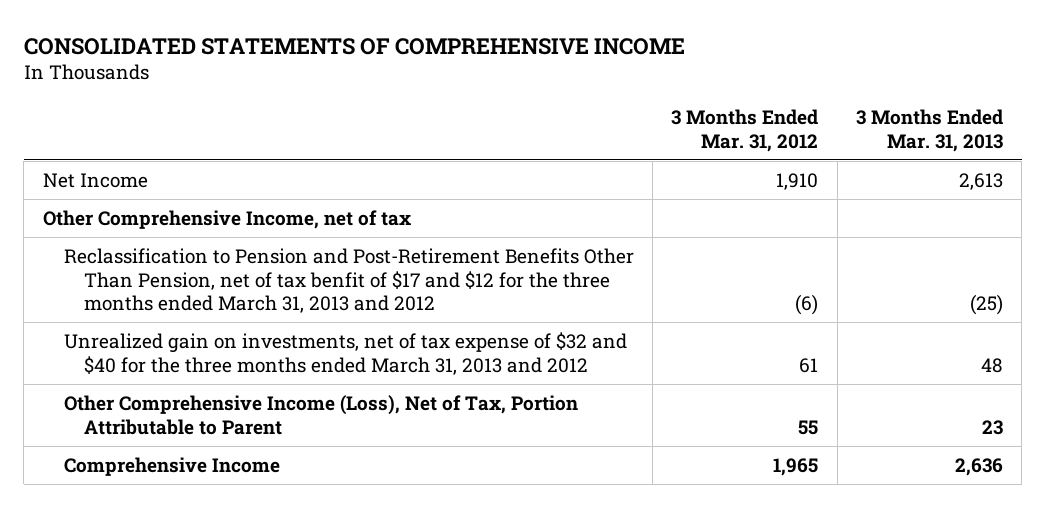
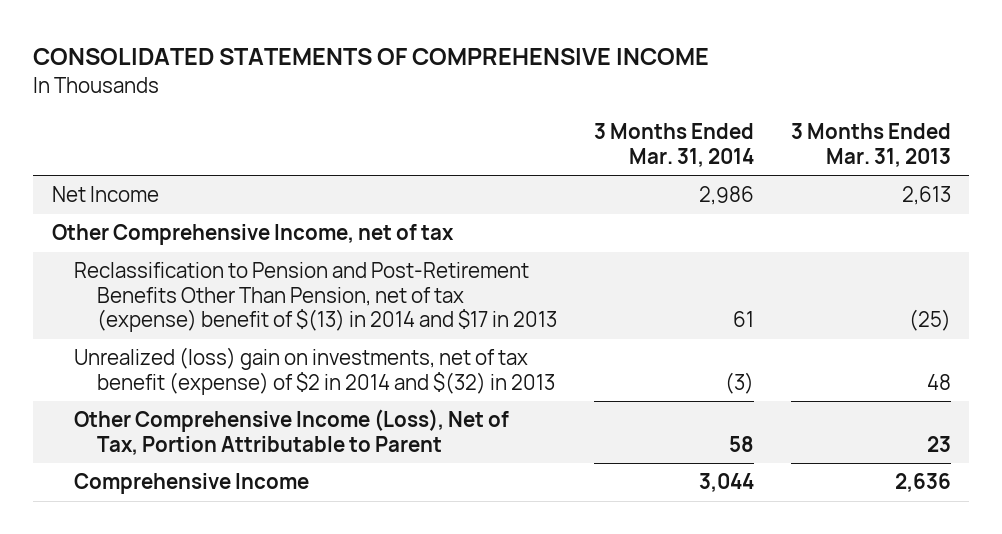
- | 3 Months Ended Mar. 31, 2012 | 3 Months Ended Mar. 31, 2013
+ | 3 Months Ended Mar. 31, 2014 | 3 Months Ended Mar. 31, 2013
- Reclassification to Pension and Post-Retirement Benefits Other Than Pension, net of tax benfit of $17 and $12 for the three months ended March 31, 2013 and 2012 | (6) | (25)
- Unrealized gain on investments, net of tax expense of $32 and $40 for the three months ended March 31, 2013 and 2012 | 61 | 48
+ Reclassification to Pension and Post-Retirement Benefits Other Than Pension, net of tax (expense) benefit of $(13) in 2014 and $17 in 2013 | 61 | (25)
+ Unrealized (loss) gain on investments, net of tax benefit (expense) of $2 in 2014 and $(32) in 2013 | (3) | 48

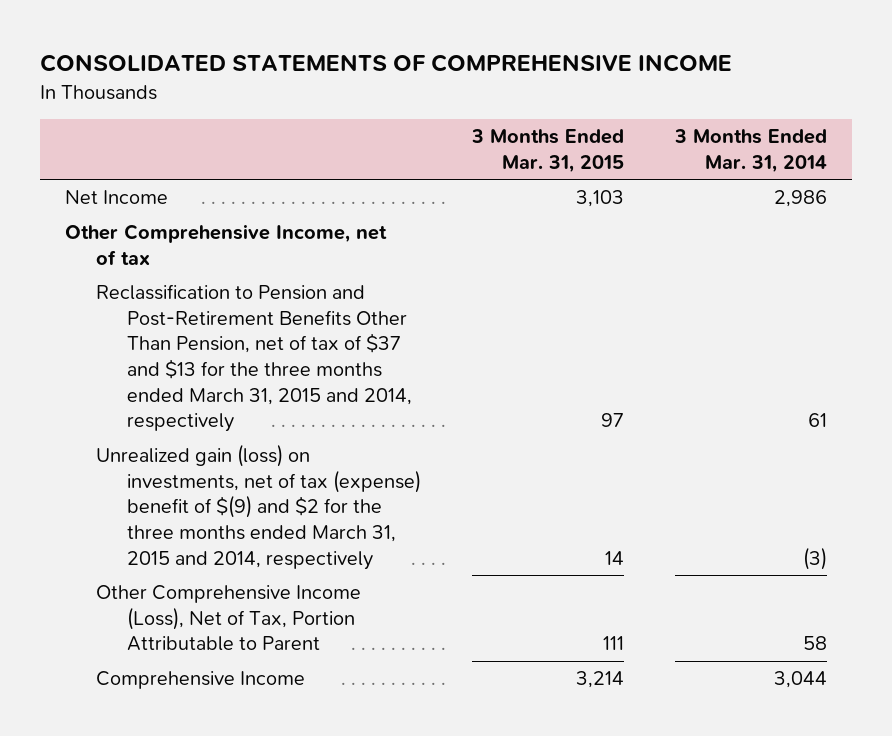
- | 3 Months Ended Mar. 31, 2014 | 3 Months Ended Mar. 31, 2013
+ | 3 Months Ended Mar. 31, 2015 | 3 Months Ended Mar. 31, 2014
- Reclassification to Pension and Post-Retirement Benefits Other Than Pension, net of tax (expense) benefit of $(13) in 2014 and $17 in 2013 | 61 | (25)
- Unrealized (loss) gain on investments, net of tax benefit (expense) of $2 in 2014 and $(32) in 2013 | (3) | 48
+ Reclassification to Pension and Post-Retirement Benefits Other Than Pension, net of tax of $37 and $13 for the three months ended March 31, 2015 and 2014, respectively | 97 | 61
+ Unrealized gain (loss) on investments, net of tax (expense) benefit of $(9) and $2 for the three months ended March 31, 2015 and 2014, respectively | 14 | (3)

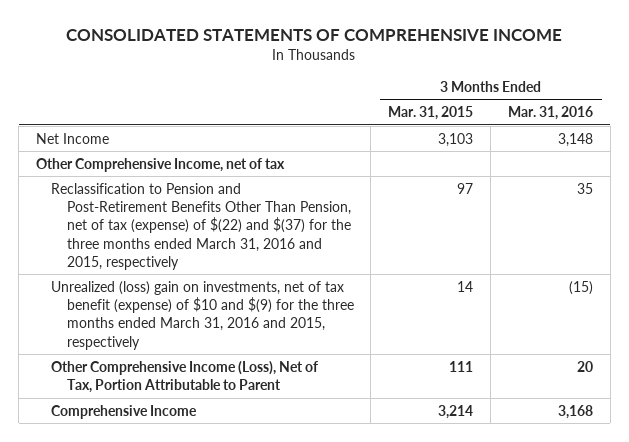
- | 3 Months Ended Mar. 31, 2015 | 3 Months Ended Mar. 31, 2014
+ | 3 Months Ended Mar. 31, 2015 | 3 Months Ended Mar. 31, 2016
- Reclassification to Pension and Post-Retirement Benefits Other Than Pension, net of tax of $37 and $13 for the three months ended March 31, 2015 and 2014, respectively | 97 | 61
- Unrealized gain (loss) on investments, net of tax (expense) benefit of $(9) and $2 for the three months ended March 31, 2015 and 2014, respectively | 14 | (3)
+ Reclassification to Pension and Post-Retirement Benefits Other Than Pension, net of tax (expense) of $(22) and $(37) for the three months ended March 31, 2016 and 2015, respectively | 97 | 35
+ Unrealized (loss) gain on investments, net of tax benefit (expense) of $10 and $(9) for the three months ended March 31, 2016 and 2015, respectively | 14 | (15)

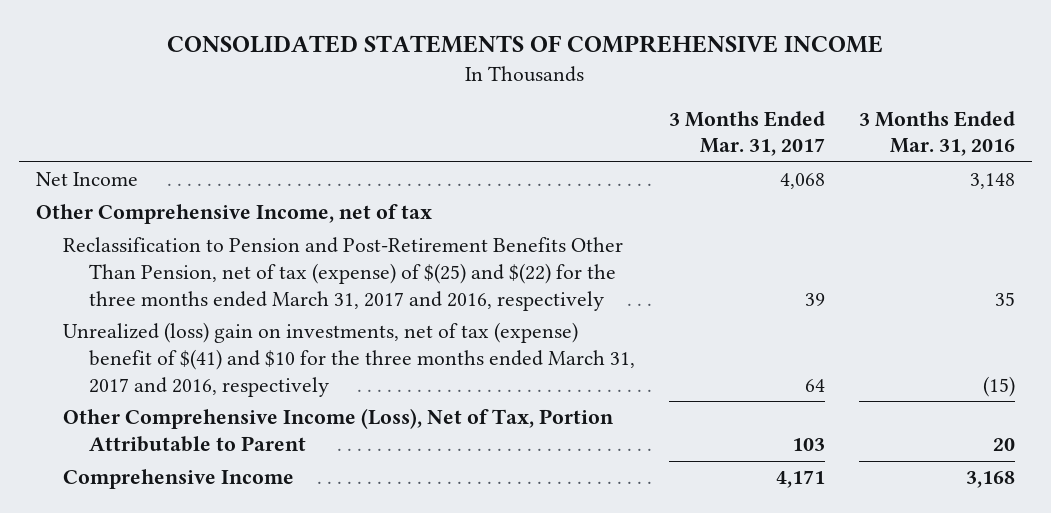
- | 3 Months Ended Mar. 31, 2015 | 3 Months Ended Mar. 31, 2016
+ | 3 Months Ended Mar. 31, 2017 | 3 Months Ended Mar. 31, 2016
- Reclassification to Pension and Post-Retirement Benefits Other Than Pension, net of tax (expense) of $(22) and $(37) for the three months ended March 31, 2016 and 2015, respectively | 97 | 35
- Unrealized (loss) gain on investments, net of tax benefit (expense) of $10 and $(9) for the three months ended March 31, 2016 and 2015, respectively | 14 | (15)
+ Reclassification to Pension and Post-Retirement Benefits Other Than Pension, net of tax (expense) of $(25) and $(22) for the three months ended March 31, 2017 and 2016, respectively | 39 | 35
+ Unrealized (loss) gain on investments, net of tax (expense) benefit of $(41) and $10 for the three months ended March 31, 2017 and 2016, respectively | 64 | (15)

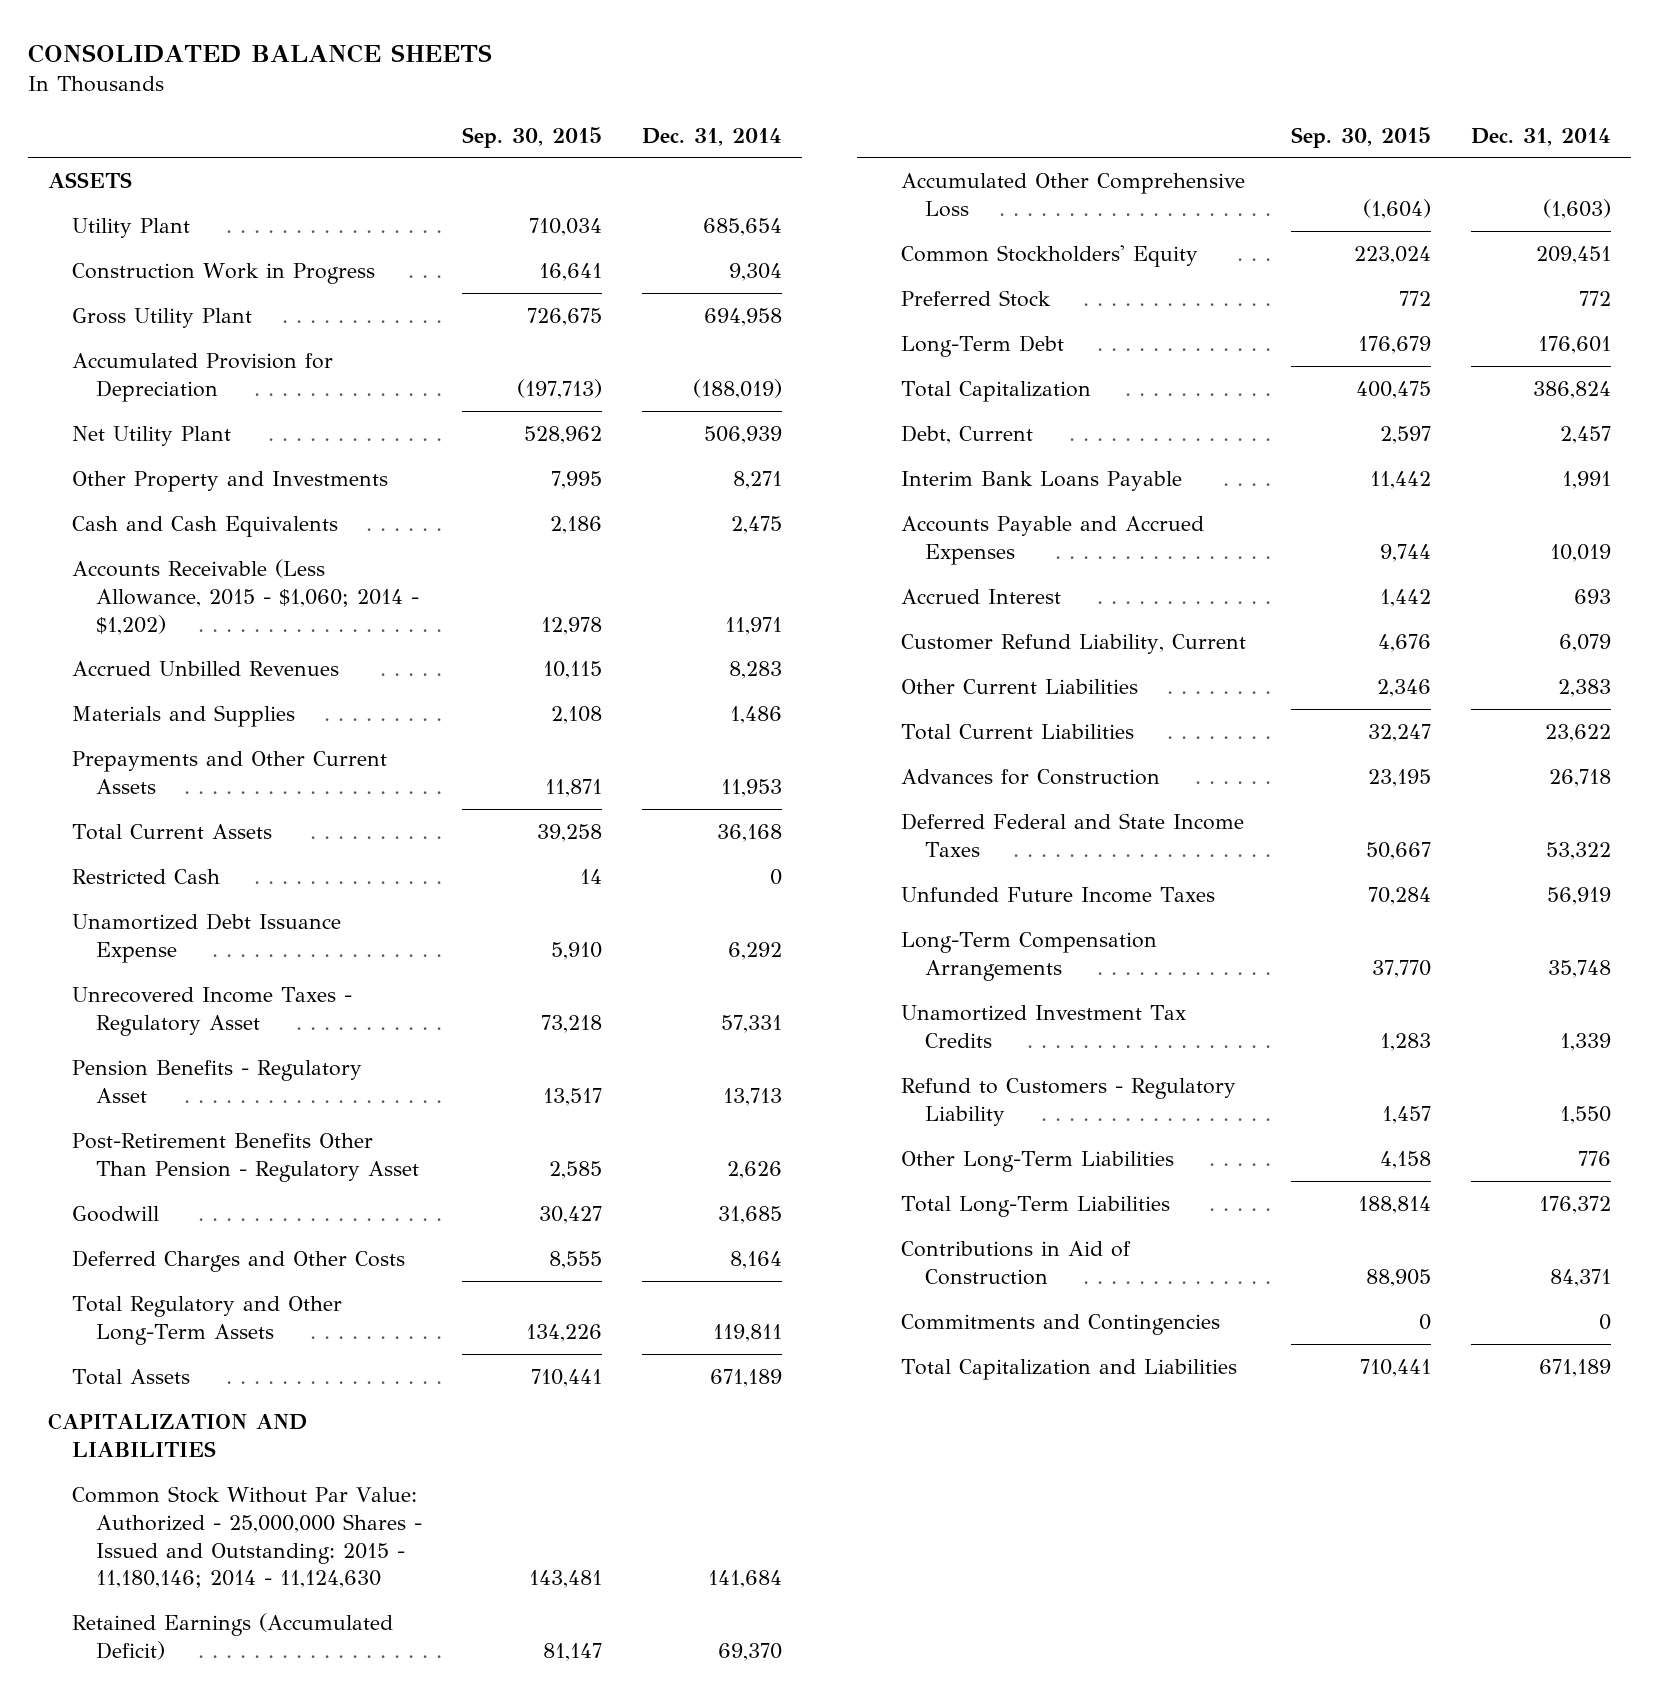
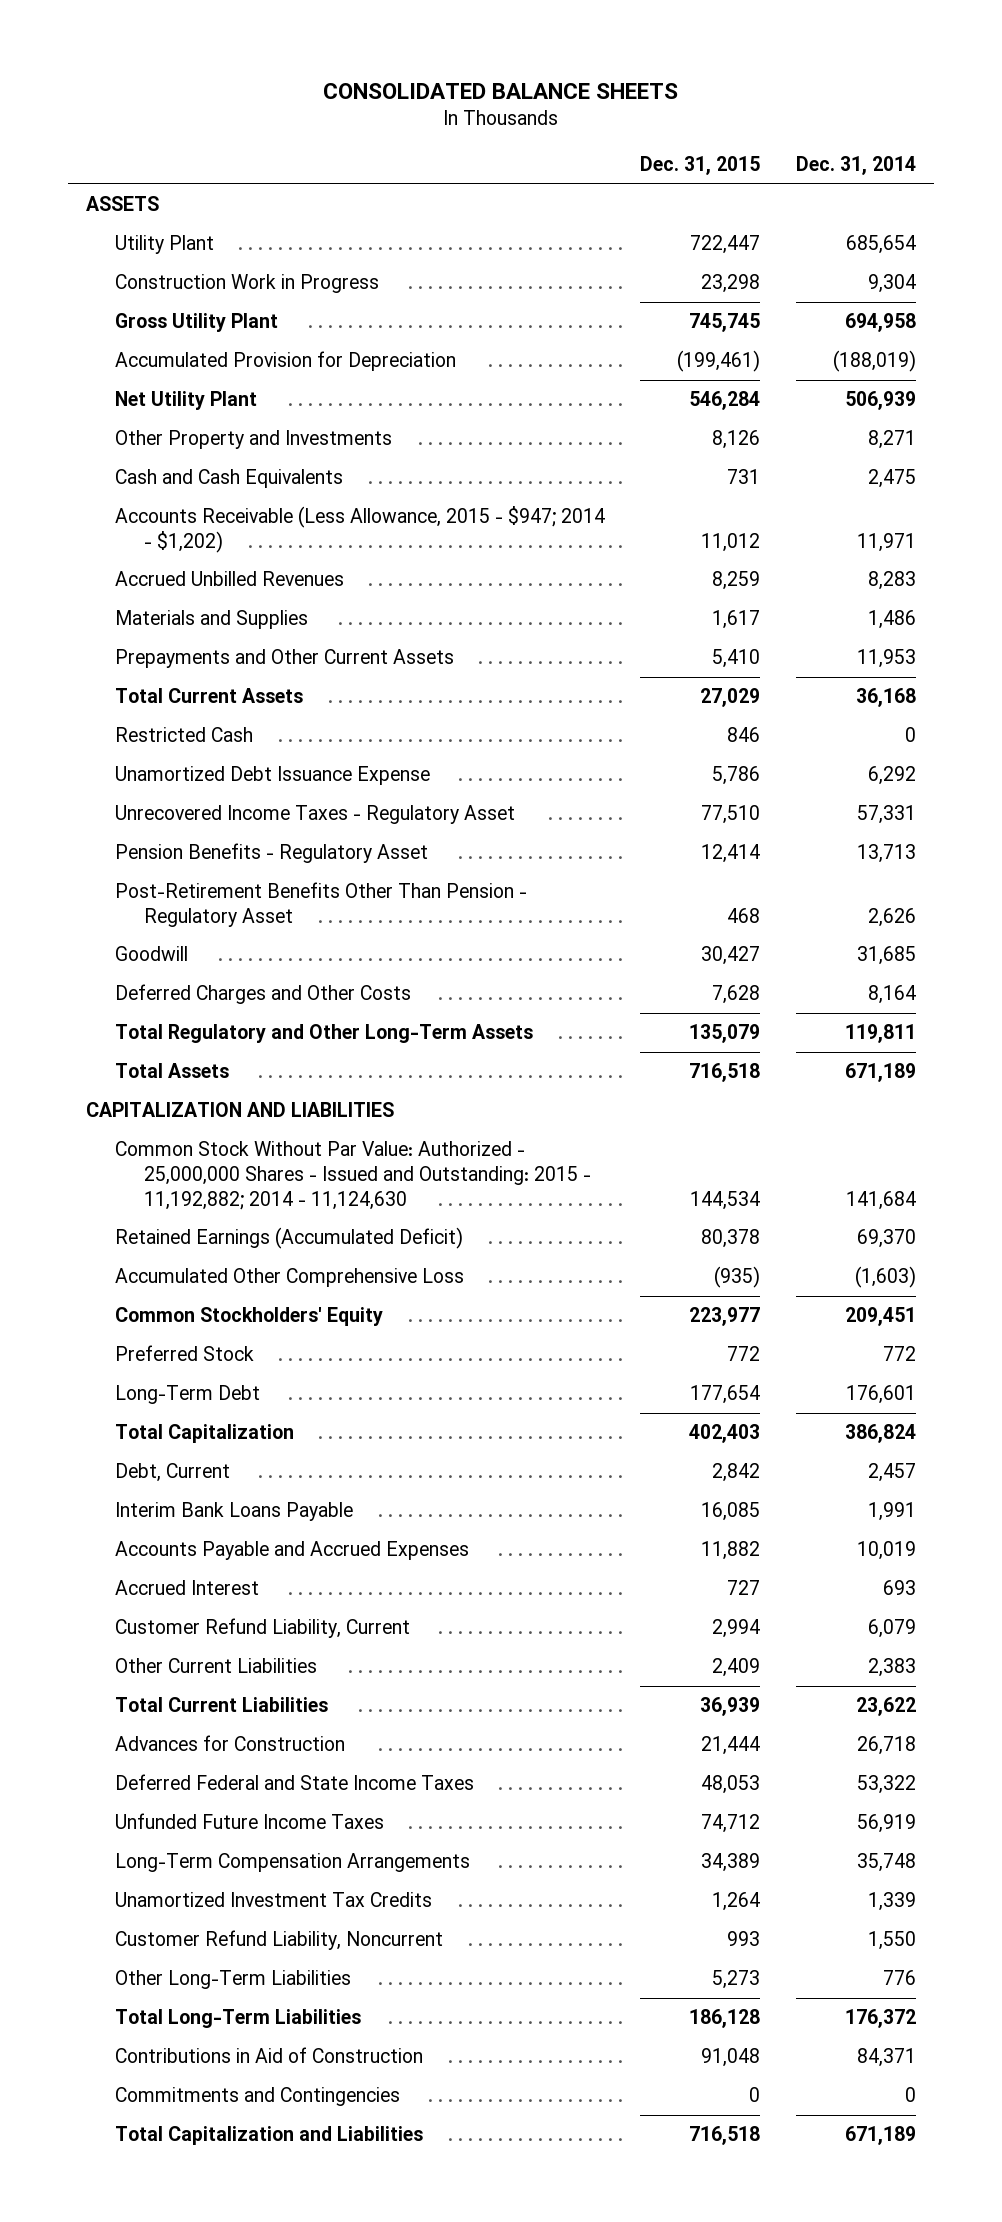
- | Sep. 30, 2015 | Dec. 31, 2014
+ | Dec. 31, 2015 | Dec. 31, 2014
- Accounts Receivable (Less Allowance, 2015 - $1,060; 2014 - $1,202) | 12,978 | 11,971
+ Accounts Receivable (Less Allowance, 2015 - $947; 2014 - $1,202) | 11,012 | 11,971
- Common Stock Without Par Value: Authorized - 25,000,000 Shares - Issued and Outstanding: 2015 - 11,180,146; 2014 - 11,124,630 | 143,481 | 141,684
+ Common Stock Without Par Value: Authorized - 25,000,000 Shares - Issued and Outstanding: 2015 - 11,192,882; 2014 - 11,124,630 | 144,534 | 141,684
- Refund to Customers - Regulatory Liability | 1,457 | 1,550
+ Customer Refund Liability, Noncurrent | 993 | 1,550

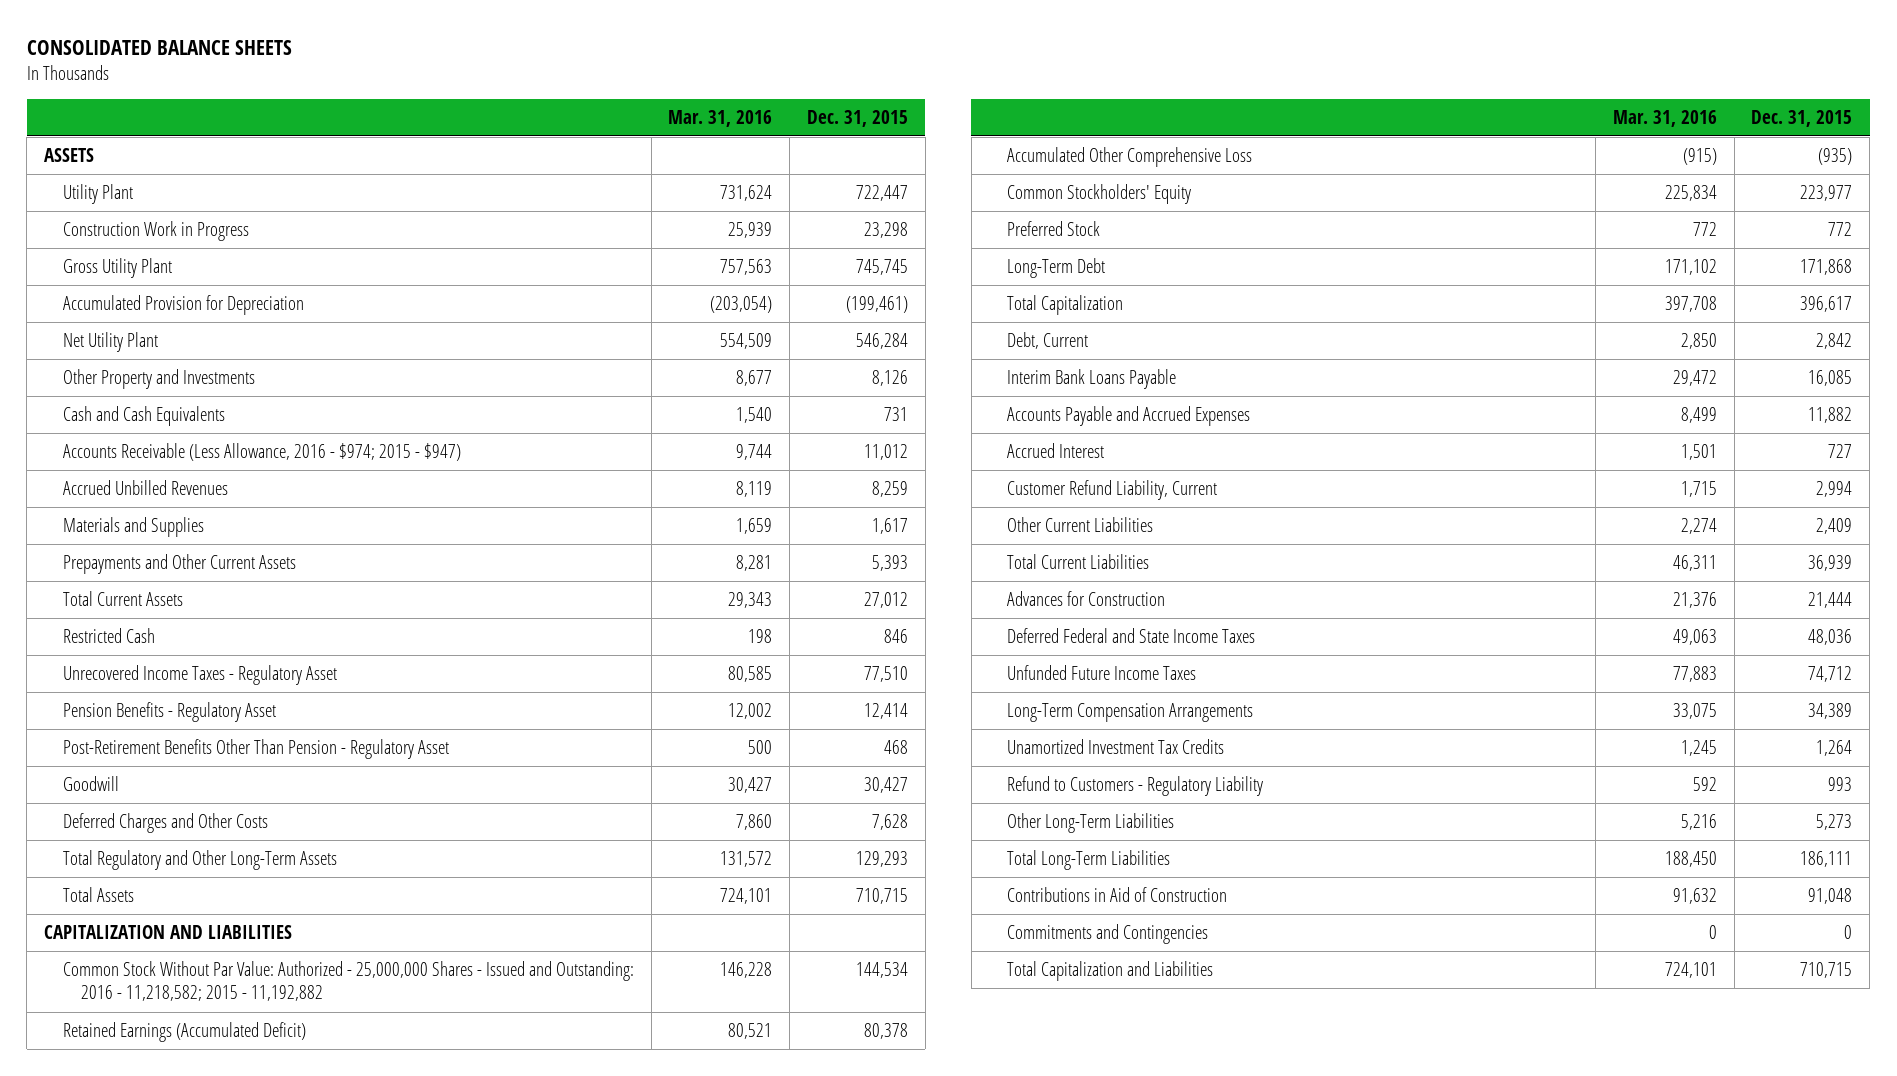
- | Dec. 31, 2015 | Dec. 31, 2014
+ | Mar. 31, 2016 | Dec. 31, 2015
- Accounts Receivable (Less Allowance, 2015 - $947; 2014 - $1,202) | 11,012 | 11,971
+ Accounts Receivable (Less Allowance, 2016 - $974; 2015 - $947) | 9,744 | 11,012
- Prepayments and Other Current Assets | 5,410 | 11,953
- Total Current Assets | 27,029 | 36,168
+ Prepayments and Other Current Assets | 8,281 | 5,393
+ Total Current Assets | 29,343 | 27,012
- Unamortized Debt Issuance Expense | 5,786 | 6,292
- Total Regulatory and Other Long-Term Assets | 135,079 | 119,811
- Total Assets | 716,518 | 671,189
+ Total Regulatory and Other Long-Term Assets | 131,572 | 129,293
+ Total Assets | 724,101 | 710,715
- Common Stock Without Par Value: Authorized - 25,000,000 Shares - Issued and Outstanding: 2015 - 11,192,882; 2014 - 11,124,630 | 144,534 | 141,684
+ Common Stock Without Par Value: Authorized - 25,000,000 Shares - Issued and Outstanding: 2016 - 11,218,582; 2015 - 11,192,882 | 146,228 | 144,534
- Long-Term Debt | 177,654 | 176,601
- Total Capitalization | 402,403 | 386,824
+ Long-Term Debt | 171,102 | 171,868
+ Total Capitalization | 397,708 | 396,617
- Deferred Federal and State Income Taxes | 48,053 | 53,322
+ Deferred Federal and State Income Taxes | 49,063 | 48,036
- Customer Refund Liability, Noncurrent | 993 | 1,550
+ Refund to Customers - Regulatory Liability | 592 | 993
- Total Long-Term Liabilities | 186,128 | 176,372
+ Total Long-Term Liabilities | 188,450 | 186,111
- Total Capitalization and Liabilities | 716,518 | 671,189
+ Total Capitalization and Liabilities | 724,101 | 710,715

